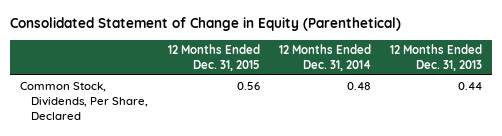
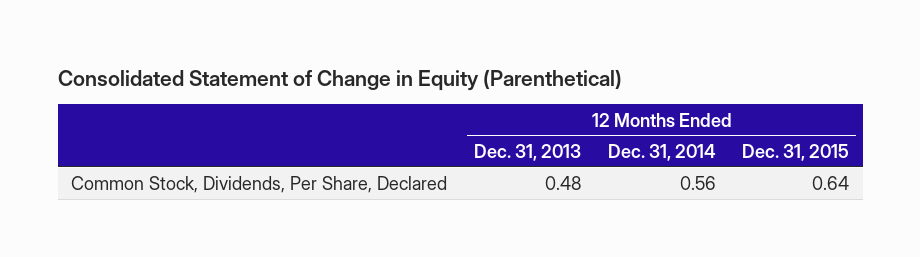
- | 12 Months Ended Dec. 31, 2015 | 12 Months Ended Dec. 31, 2014 | 12 Months Ended Dec. 31, 2013
+ | 12 Months Ended Dec. 31, 2013 | 12 Months Ended Dec. 31, 2014 | 12 Months Ended Dec. 31, 2015
- Common Stock, Dividends, Per Share, Declared | 0.56 | 0.48 | 0.44
+ Common Stock, Dividends, Per Share, Declared | 0.48 | 0.56 | 0.64

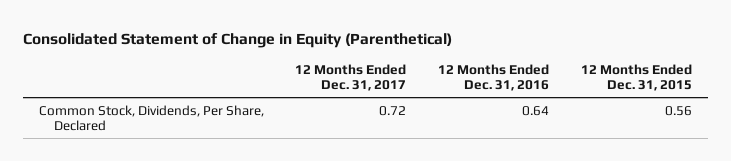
- | 12 Months Ended Dec. 31, 2013 | 12 Months Ended Dec. 31, 2014 | 12 Months Ended Dec. 31, 2015
+ | 12 Months Ended Dec. 31, 2017 | 12 Months Ended Dec. 31, 2016 | 12 Months Ended Dec. 31, 2015
- Common Stock, Dividends, Per Share, Declared | 0.48 | 0.56 | 0.64
+ Common Stock, Dividends, Per Share, Declared | 0.72 | 0.64 | 0.56

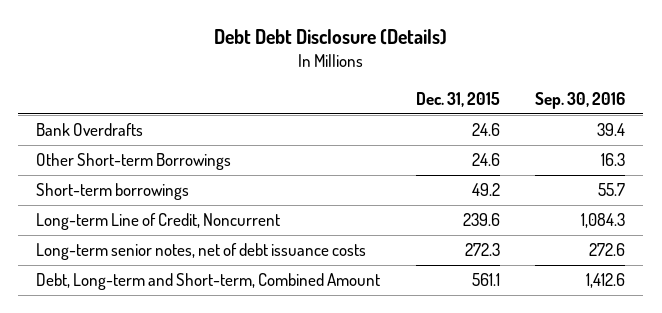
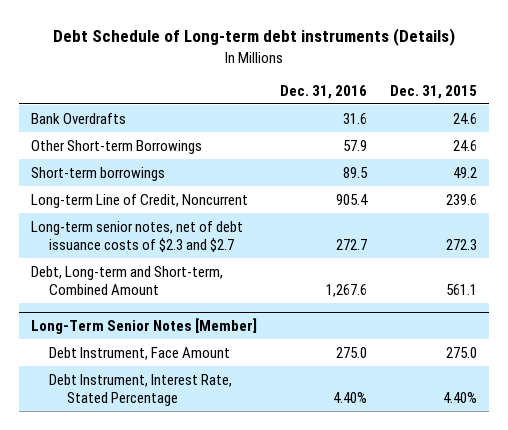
- Debt Debt Disclosure (Details)
+ Debt Schedule of Long-term debt instruments (Details)
- | Dec. 31, 2015 | Sep. 30, 2016
+ | Dec. 31, 2016 | Dec. 31, 2015
- Long-term senior notes, net of debt issuance costs | 272.3 | 272.6
+ Long-term senior notes, net of debt issuance costs of $2.3 and $2.7 | 272.7 | 272.3
+ Long-Term Senior Notes [Member]
+ Debt Instrument, Face Amount | 275.0 | 275.0
+ Debt Instrument, Interest Rate, Stated Percentage | 4.40% | 4.40%

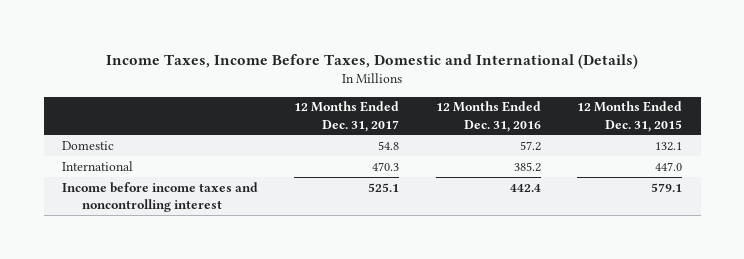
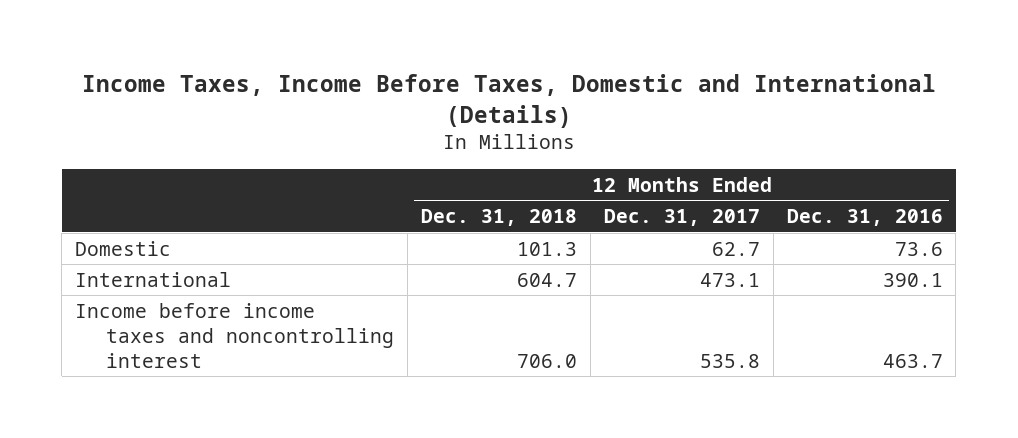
- | 12 Months Ended Dec. 31, 2017 | 12 Months Ended Dec. 31, 2016 | 12 Months Ended Dec. 31, 2015
+ | 12 Months Ended Dec. 31, 2018 | 12 Months Ended Dec. 31, 2017 | 12 Months Ended Dec. 31, 2016
- Domestic | 54.8 | 57.2 | 132.1
- International | 470.3 | 385.2 | 447.0
- Income before income taxes and noncontrolling interest | 525.1 | 442.4 | 579.1
+ Domestic | 101.3 | 62.7 | 73.6
+ International | 604.7 | 473.1 | 390.1
+ Income before income taxes and noncontrolling interest | 706.0 | 535.8 | 463.7

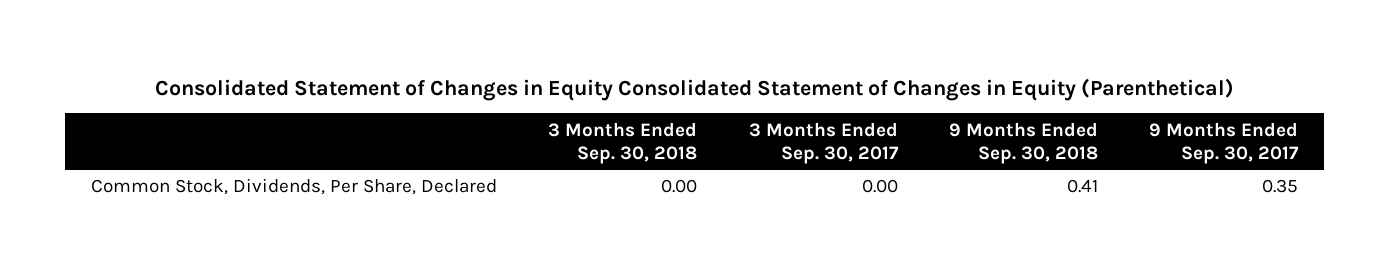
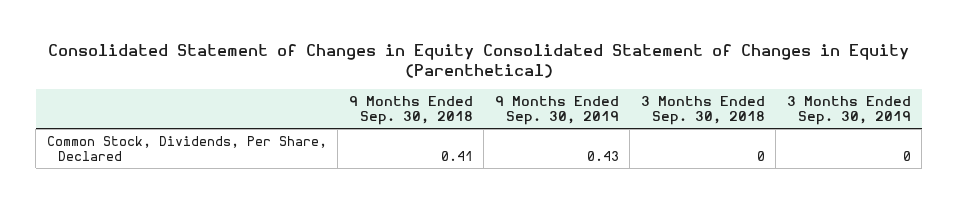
- | 3 Months Ended Sep. 30, 2018 | 3 Months Ended Sep. 30, 2017 | 9 Months Ended Sep. 30, 2018 | 9 Months Ended Sep. 30, 2017
+ | 9 Months Ended Sep. 30, 2018 | 9 Months Ended Sep. 30, 2019 | 3 Months Ended Sep. 30, 2018 | 3 Months Ended Sep. 30, 2019
- Common Stock, Dividends, Per Share, Declared | 0.00 | 0.00 | 0.41 | 0.35
+ Common Stock, Dividends, Per Share, Declared | 0.41 | 0.43 | 0 | 0

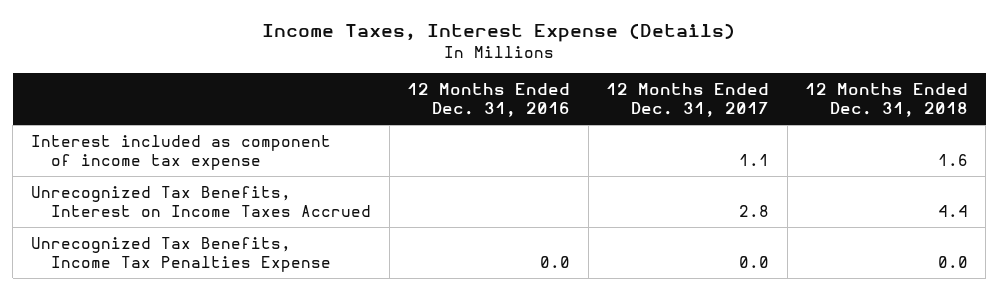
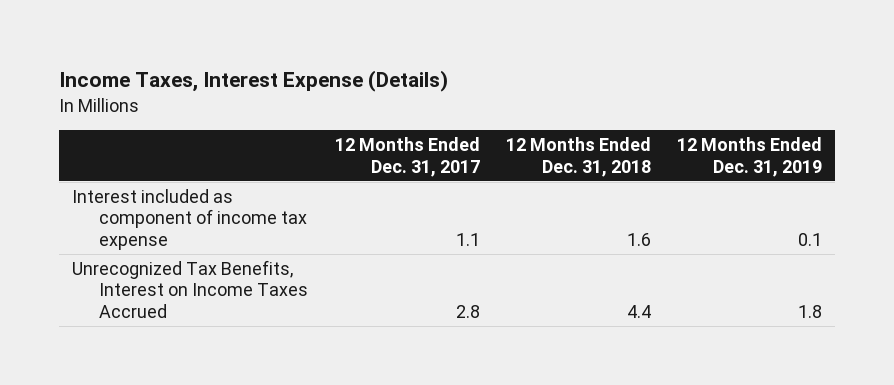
- | 12 Months Ended Dec. 31, 2016 | 12 Months Ended Dec. 31, 2017 | 12 Months Ended Dec. 31, 2018
+ | 12 Months Ended Dec. 31, 2017 | 12 Months Ended Dec. 31, 2018 | 12 Months Ended Dec. 31, 2019
- Unrecognized Tax Benefits, Income Tax Penalties Expense | 0.0 | 0.0 | 0.0

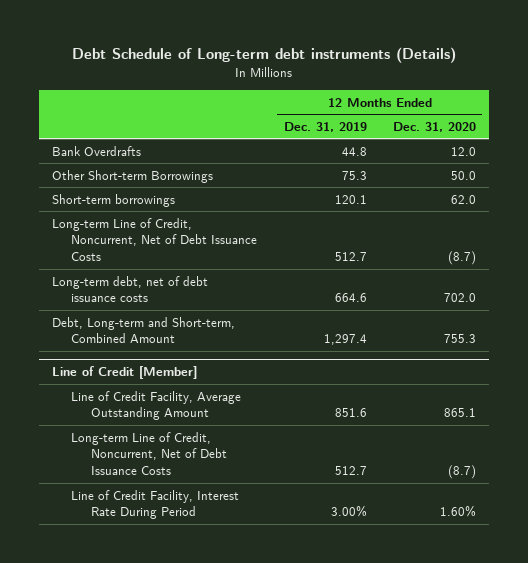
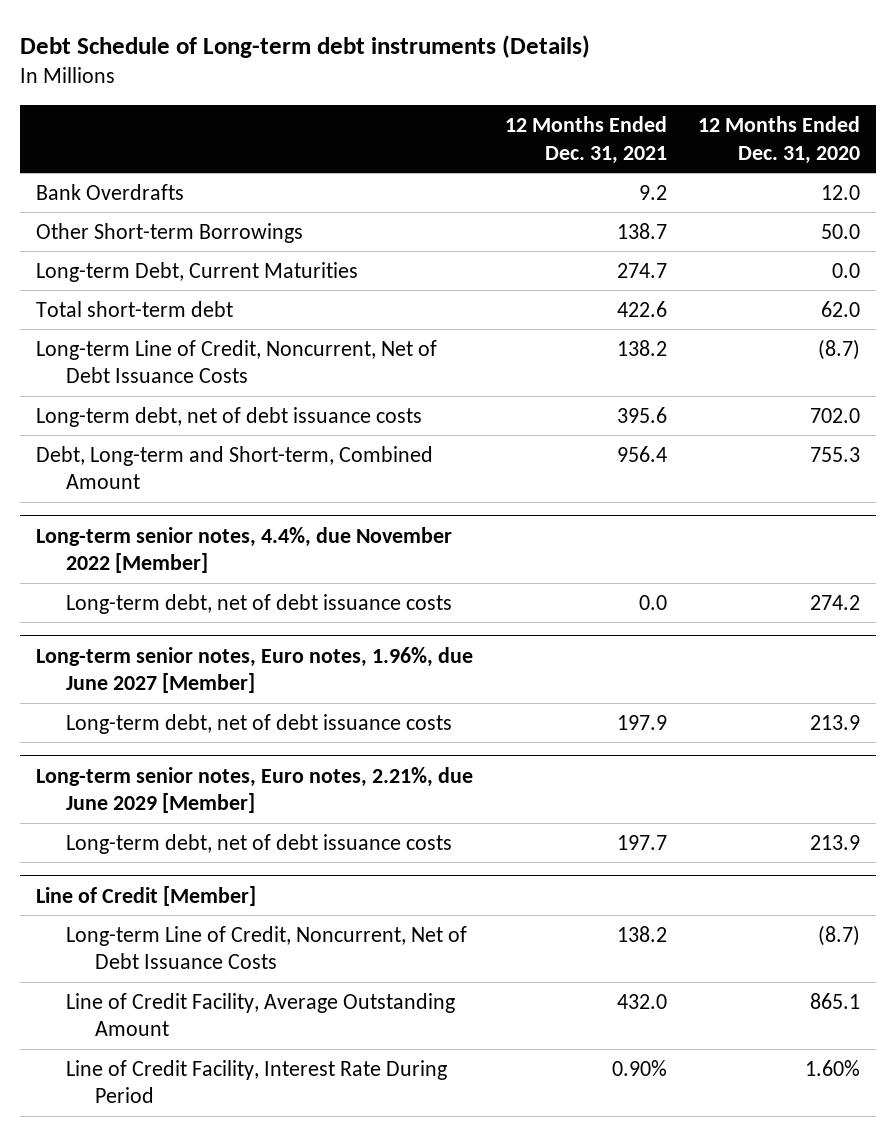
- | 12 Months Ended Dec. 31, 2019 | 12 Months Ended Dec. 31, 2020
+ | 12 Months Ended Dec. 31, 2021 | 12 Months Ended Dec. 31, 2020
- Short-term borrowings | 120.1 | 62.0
+ Long-term Debt, Current Maturities | 274.7 | 0.0
+ Total short-term debt | 422.6 | 62.0
+ Long-term senior notes, 4.4%, due November 2022 [Member]
+ Long-term debt, net of debt issuance costs | 0.0 | 274.2
+ Long-term senior notes, Euro notes, 1.96%, due June 2027 [Member]
+ Long-term debt, net of debt issuance costs | 197.9 | 213.9
+ Long-term senior notes, Euro notes, 2.21%, due June 2029 [Member]
+ Long-term debt, net of debt issuance costs | 197.7 | 213.9
@ Line of Credit [Member]
moved down: Line of Credit Facility, Average Outstanding Amount | 432.0 | 865.1

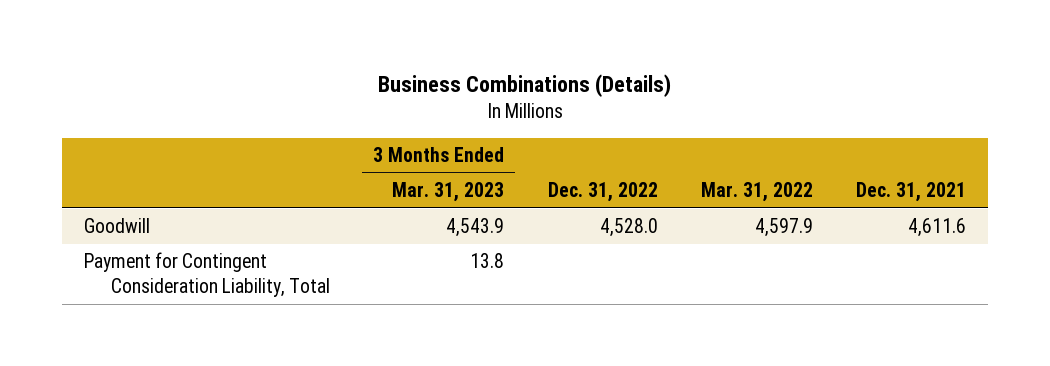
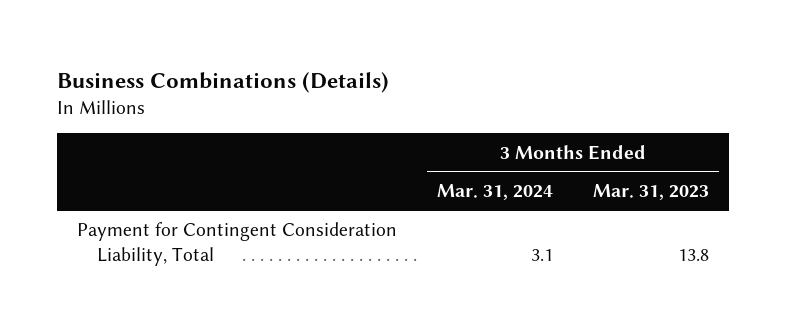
- | 3 Months Ended Mar. 31, 2023 | Dec. 31, 2022 | Mar. 31, 2022 | Dec. 31, 2021
+ | 3 Months Ended Mar. 31, 2024 | 3 Months Ended Mar. 31, 2023
- Goodwill | 4,543.9 | 4,528.0 | 4,597.9 | 4,611.6

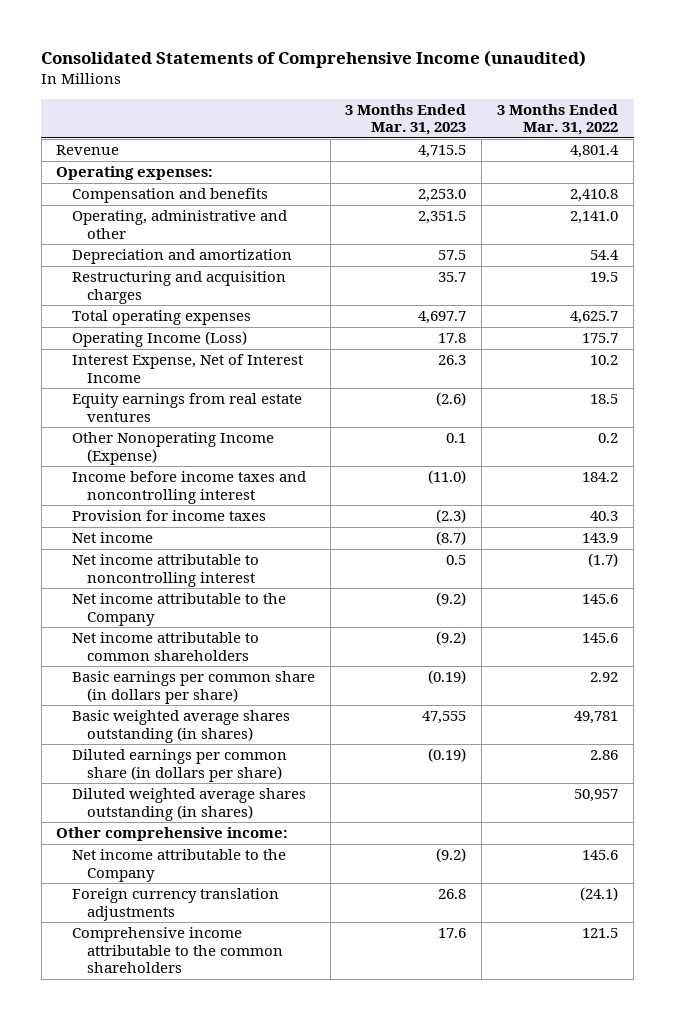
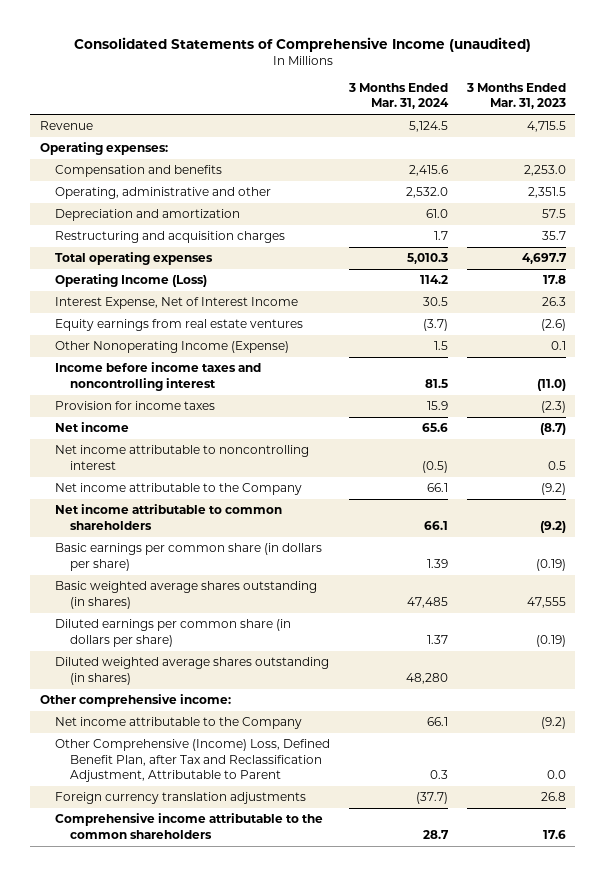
- | 3 Months Ended Mar. 31, 2023 | 3 Months Ended Mar. 31, 2022
+ | 3 Months Ended Mar. 31, 2024 | 3 Months Ended Mar. 31, 2023
+ Other Comprehensive (Income) Loss, Defined Benefit Plan, after Tax and Reclassification Adjustment, Attributable to Parent | 0.3 | 0.0

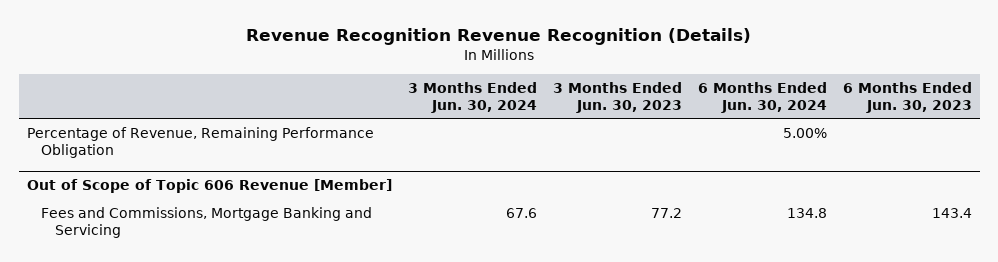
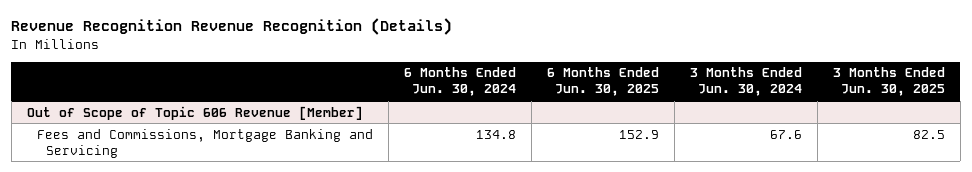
- | 3 Months Ended Jun. 30, 2024 | 3 Months Ended Jun. 30, 2023 | 6 Months Ended Jun. 30, 2024 | 6 Months Ended Jun. 30, 2023
+ | 6 Months Ended Jun. 30, 2024 | 6 Months Ended Jun. 30, 2025 | 3 Months Ended Jun. 30, 2024 | 3 Months Ended Jun. 30, 2025
- Percentage of Revenue, Remaining Performance Obligation | | | 5.00% |

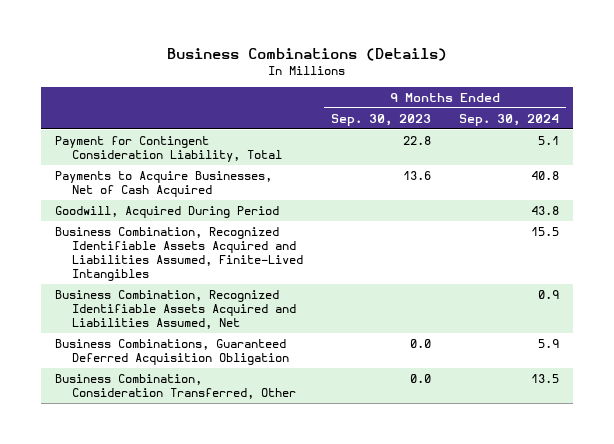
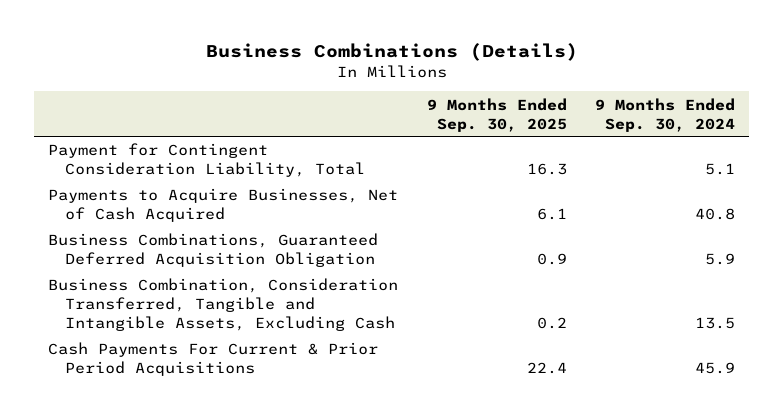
- | 9 Months Ended Sep. 30, 2023 | 9 Months Ended Sep. 30, 2024
+ | 9 Months Ended Sep. 30, 2025 | 9 Months Ended Sep. 30, 2024
- Goodwill, Acquired During Period | | 43.8
- Business Combination, Recognized Identifiable Assets Acquired and Liabilities Assumed, Finite-Lived Intangibles | | 15.5
- Business Combination, Recognized Identifiable Assets Acquired and Liabilities Assumed, Net | | 0.9
- Business Combination, Consideration Transferred, Other | 0.0 | 13.5
+ Business Combination, Consideration Transferred, Tangible and Intangible Assets, Excluding Cash | 0.2 | 13.5
+ Cash Payments For Current & Prior Period Acquisitions | 22.4 | 45.9

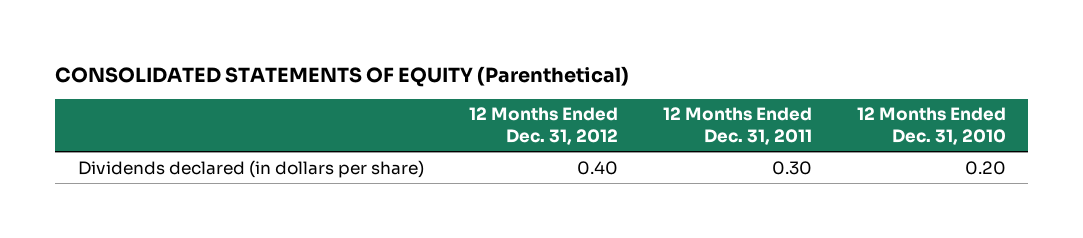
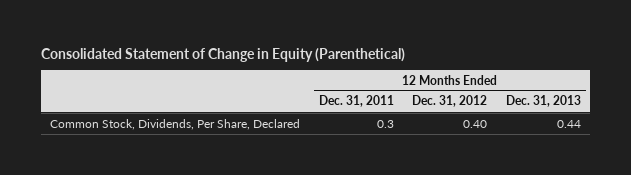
- CONSOLIDATED STATEMENTS OF EQUITY (Parenthetical)
+ Consolidated Statement of Change in Equity (Parenthetical)
- | 12 Months Ended Dec. 31, 2012 | 12 Months Ended Dec. 31, 2011 | 12 Months Ended Dec. 31, 2010
+ | 12 Months Ended Dec. 31, 2011 | 12 Months Ended Dec. 31, 2012 | 12 Months Ended Dec. 31, 2013
- Dividends declared (in dollars per share) | 0.40 | 0.30 | 0.20
+ Common Stock, Dividends, Per Share, Declared | 0.3 | 0.40 | 0.44

